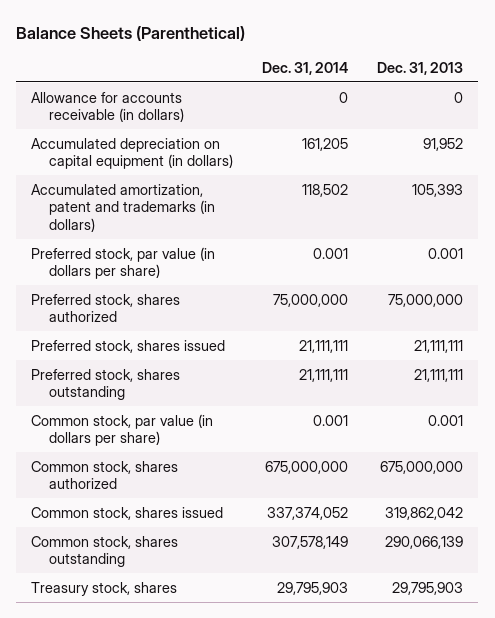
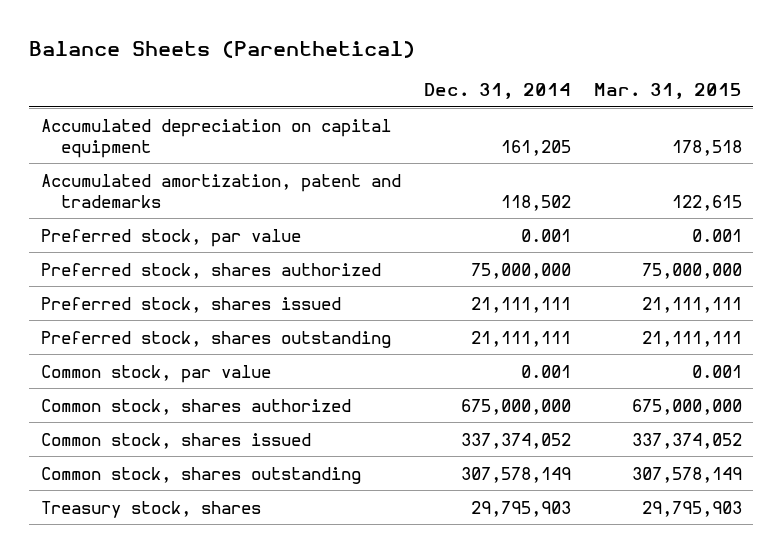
- | Dec. 31, 2014 | Dec. 31, 2013
+ | Dec. 31, 2014 | Mar. 31, 2015
- Allowance for accounts receivable (in dollars) | 0 | 0
- Accumulated depreciation on capital equipment (in dollars) | 161,205 | 91,952
- Accumulated amortization, patent and trademarks (in dollars) | 118,502 | 105,393
- Preferred stock, par value (in dollars per share) | 0.001 | 0.001
+ Accumulated depreciation on capital equipment | 161,205 | 178,518
+ Accumulated amortization, patent and trademarks | 118,502 | 122,615
+ Preferred stock, par value | 0.001 | 0.001
- Common stock, par value (in dollars per share) | 0.001 | 0.001
+ Common stock, par value | 0.001 | 0.001

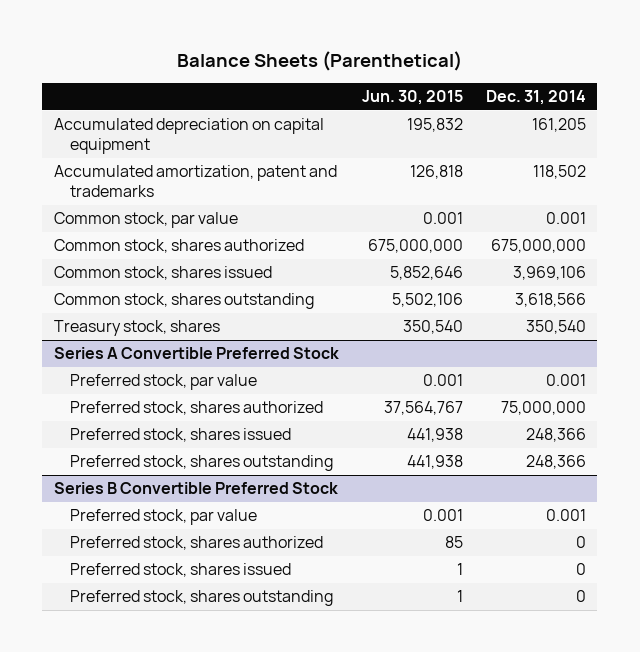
- | Dec. 31, 2014 | Mar. 31, 2015
+ | Jun. 30, 2015 | Dec. 31, 2014
- Preferred stock, par value | 0.001 | 0.001
- Preferred stock, shares authorized | 75,000,000 | 75,000,000
- Preferred stock, shares issued | 21,111,111 | 21,111,111
- Preferred stock, shares outstanding | 21,111,111 | 21,111,111
- Common stock, shares issued | 337,374,052 | 337,374,052
- Common stock, shares outstanding | 307,578,149 | 307,578,149
- Treasury stock, shares | 29,795,903 | 29,795,903
+ Common stock, shares issued | 5,852,646 | 3,969,106
+ Common stock, shares outstanding | 5,502,106 | 3,618,566
+ Treasury stock, shares | 350,540 | 350,540
+ Series A Convertible Preferred Stock
+ Preferred stock, par value | 0.001 | 0.001
+ Preferred stock, shares authorized | 37,564,767 | 75,000,000
+ Preferred stock, shares issued | 441,938 | 248,366
+ Preferred stock, shares outstanding | 441,938 | 248,366
+ Series B Convertible Preferred Stock
+ Preferred stock, par value | 0.001 | 0.001
+ Preferred stock, shares authorized | 85 | 0
+ Preferred stock, shares issued | 1 | 0
+ Preferred stock, shares outstanding | 1 | 0

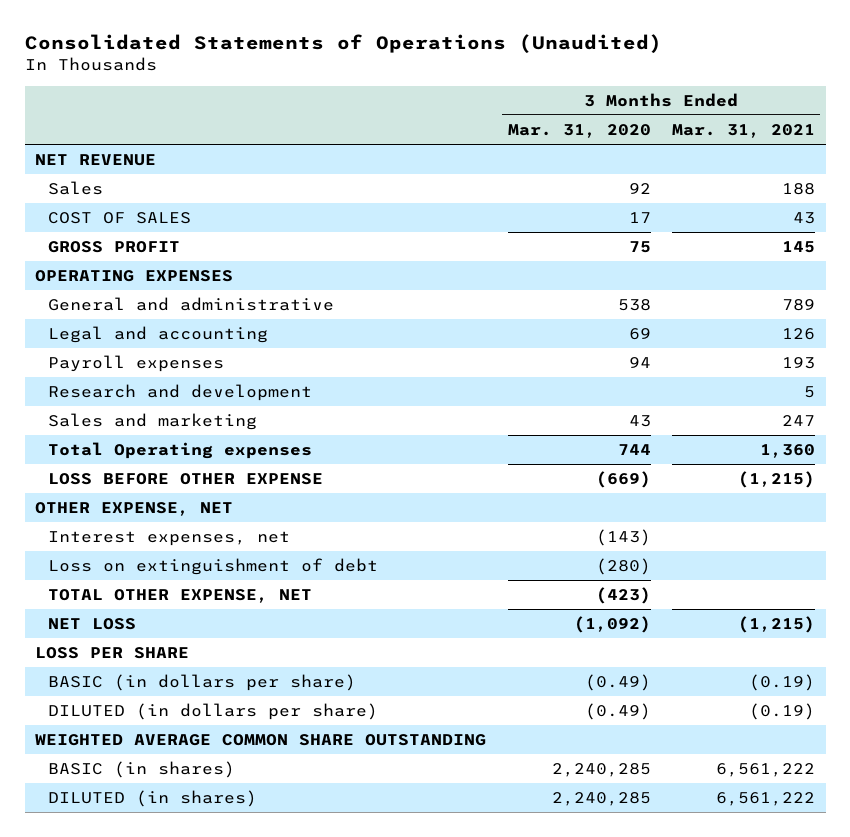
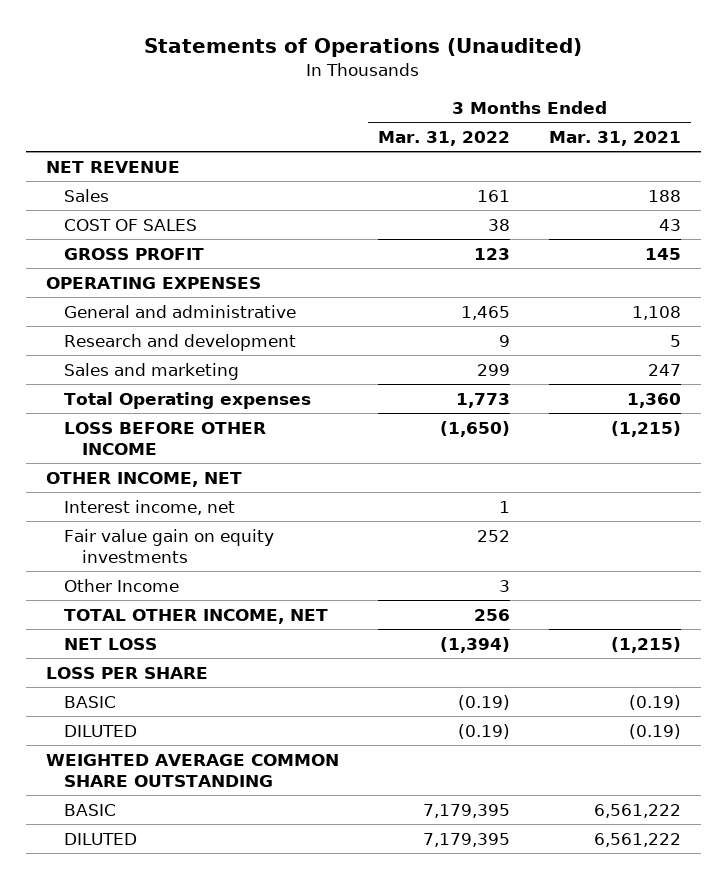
- Consolidated Statements of Operations (Unaudited)
+ Statements of Operations (Unaudited)
- | 3 Months Ended Mar. 31, 2020 | 3 Months Ended Mar. 31, 2021
+ | 3 Months Ended Mar. 31, 2022 | 3 Months Ended Mar. 31, 2021
- General and administrative | 538 | 789
- Legal and accounting | 69 | 126
- Payroll expenses | 94 | 193
+ General and administrative | 1,465 | 1,108
- LOSS BEFORE OTHER EXPENSE | (669) | (1,215)
- OTHER EXPENSE, NET
- Interest expenses, net | (143) |
- Loss on extinguishment of debt | (280) |
- TOTAL OTHER EXPENSE, NET | (423) |
+ LOSS BEFORE OTHER INCOME | (1,650) | (1,215)
+ OTHER INCOME, NET
+ Interest income, net | 1 |
+ Fair value gain on equity investments | 252 |
+ Other Income | 3 |
+ TOTAL OTHER INCOME, NET | 256 |
- BASIC (in dollars per share) | (0.49) | (0.19)
- DILUTED (in dollars per share) | (0.49) | (0.19)
+ BASIC | (0.19) | (0.19)
+ DILUTED | (0.19) | (0.19)
- BASIC (in shares) | 2,240,285 | 6,561,222
- DILUTED (in shares) | 2,240,285 | 6,561,222
+ BASIC | 7,179,395 | 6,561,222
+ DILUTED | 7,179,395 | 6,561,222

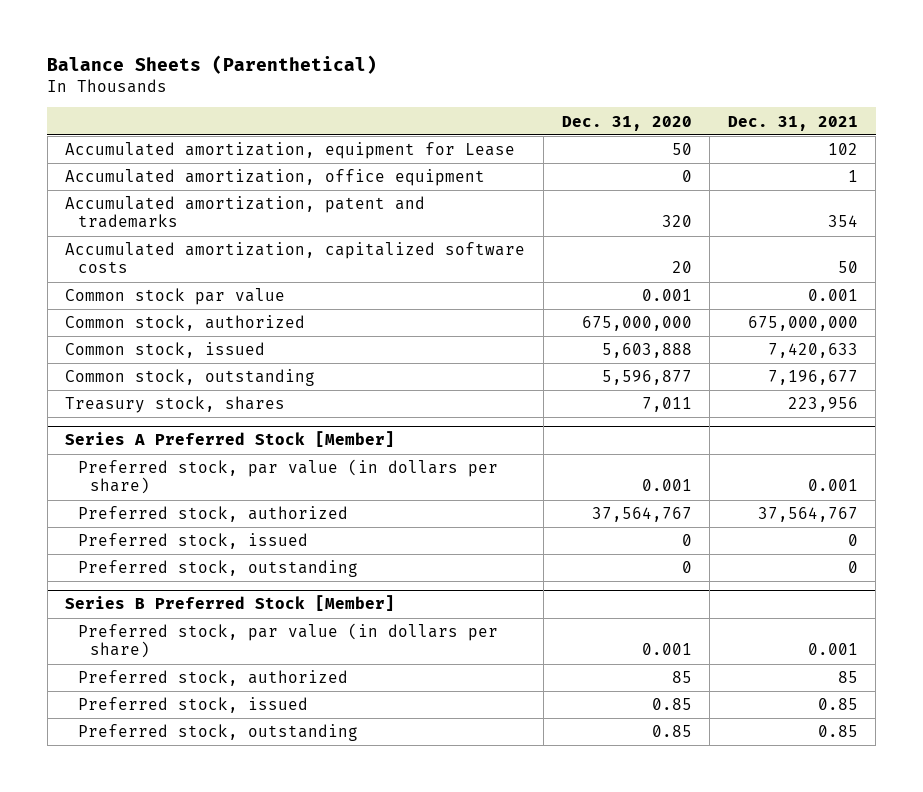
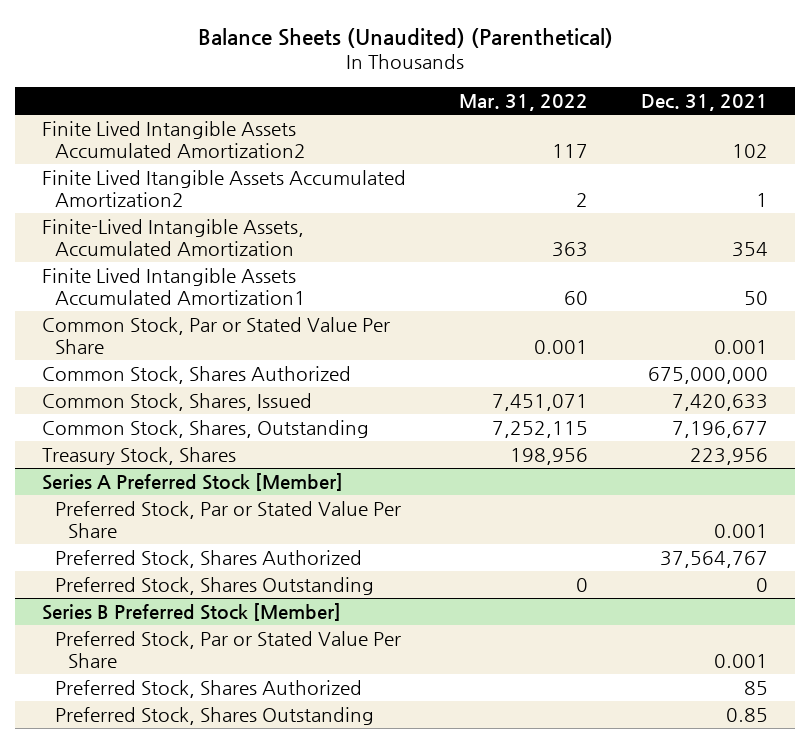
- Balance Sheets (Parenthetical)
+ Balance Sheets (Unaudited) (Parenthetical)
- | Dec. 31, 2020 | Dec. 31, 2021
+ | Mar. 31, 2022 | Dec. 31, 2021
- Accumulated amortization, equipment for Lease | 50 | 102
- Accumulated amortization, office equipment | 0 | 1
- Accumulated amortization, patent and trademarks | 320 | 354
- Accumulated amortization, capitalized software costs | 20 | 50
- Common stock par value | 0.001 | 0.001
- Common stock, authorized | 675,000,000 | 675,000,000
- Common stock, issued | 5,603,888 | 7,420,633
- Common stock, outstanding | 5,596,877 | 7,196,677
- Treasury stock, shares | 7,011 | 223,956
+ Finite Lived Intangible Assets Accumulated Amortization2 | 117 | 102
+ Finite Lived Itangible Assets Accumulated Amortization2 | 2 | 1
+ Finite-Lived Intangible Assets, Accumulated Amortization | 363 | 354
+ Finite Lived Intangible Assets Accumulated Amortization1 | 60 | 50
+ Common Stock, Par or Stated Value Per Share | 0.001 | 0.001
+ Common Stock, Shares Authorized | | 675,000,000
+ Common Stock, Shares, Issued | 7,451,071 | 7,420,633
+ Common Stock, Shares, Outstanding | 7,252,115 | 7,196,677
+ Treasury Stock, Shares | 198,956 | 223,956
@ Series A Preferred Stock [Member]
- Preferred stock, par value (in dollars per share) | 0.001 | 0.001
- Preferred stock, authorized | 37,564,767 | 37,564,767
- Preferred stock, issued | 0 | 0
- Preferred stock, outstanding | 0 | 0
+ Preferred Stock, Par or Stated Value Per Share | | 0.001
+ Preferred Stock, Shares Authorized | | 37,564,767
+ Preferred Stock, Shares Outstanding | 0 | 0
@ Series B Preferred Stock [Member]
- Preferred stock, par value (in dollars per share) | 0.001 | 0.001
- Preferred stock, authorized | 85 | 85
- Preferred stock, issued | 0.85 | 0.85
- Preferred stock, outstanding | 0.85 | 0.85
+ Preferred Stock, Par or Stated Value Per Share | | 0.001
+ Preferred Stock, Shares Authorized | | 85
+ Preferred Stock, Shares Outstanding | | 0.85

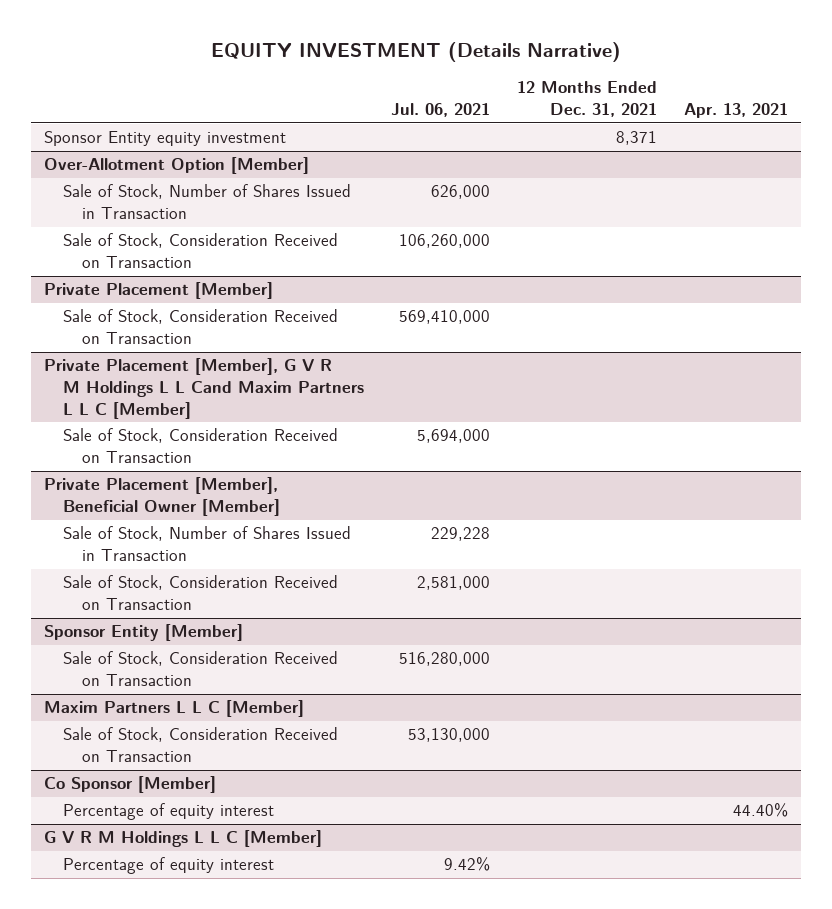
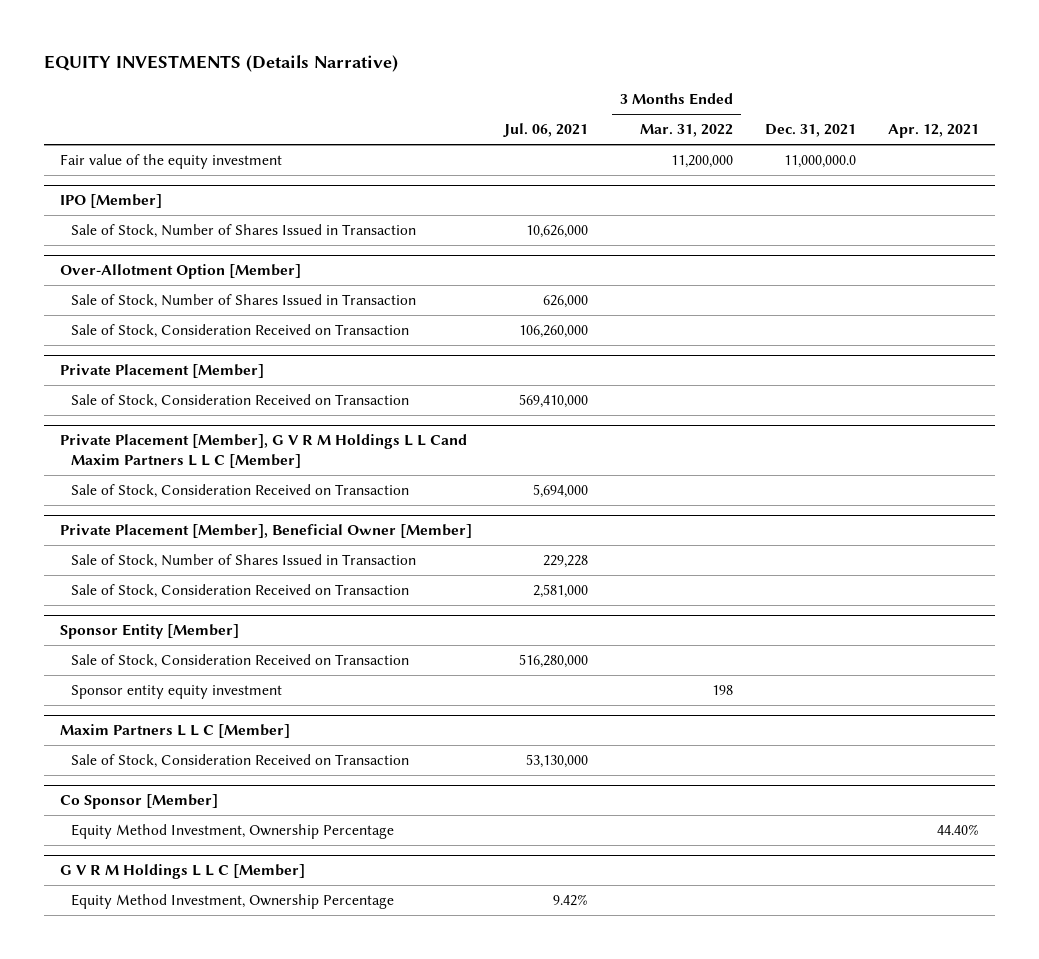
- EQUITY INVESTMENT (Details Narrative)
+ EQUITY INVESTMENTS (Details Narrative)
- | Jul. 06, 2021 | 12 Months Ended Dec. 31, 2021 | Apr. 13, 2021
+ | Jul. 06, 2021 | 3 Months Ended Mar. 31, 2022 | Dec. 31, 2021 | Apr. 12, 2021
- Sponsor Entity equity investment | | 8,371 |
+ Fair value of the equity investment | | 11,200,000 | 11,000,000.0 |
+ IPO [Member]
+ Sale of Stock, Number of Shares Issued in Transaction | 10,626,000 | | |
@ Sponsor Entity [Member]
+ Sponsor entity equity investment | | 198 | |
@ Co Sponsor [Member]
- Percentage of equity interest | | | 44.40%
+ Equity Method Investment, Ownership Percentage | | | | 44.40%
@ G V R M Holdings L L C [Member]
- Percentage of equity interest | 9.42% | |
+ Equity Method Investment, Ownership Percentage | 9.42% | | |

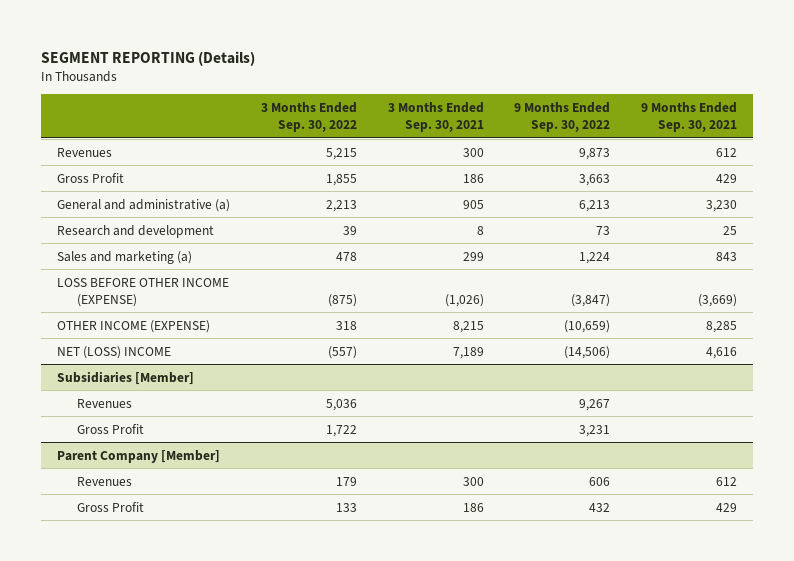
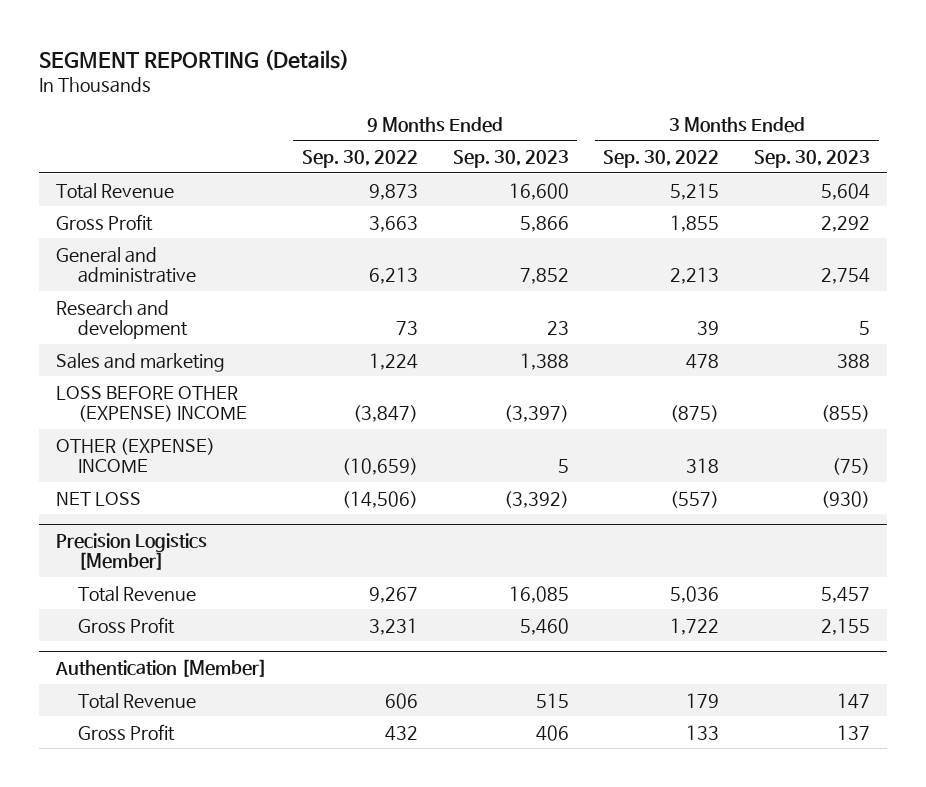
- | 3 Months Ended Sep. 30, 2022 | 3 Months Ended Sep. 30, 2021 | 9 Months Ended Sep. 30, 2022 | 9 Months Ended Sep. 30, 2021
+ | 9 Months Ended Sep. 30, 2022 | 9 Months Ended Sep. 30, 2023 | 3 Months Ended Sep. 30, 2022 | 3 Months Ended Sep. 30, 2023
- Revenues | 5,215 | 300 | 9,873 | 612
+ Total Revenue | 9,873 | 16,600 | 5,215 | 5,604
- General and administrative (a) | 2,213 | 905 | 6,213 | 3,230
+ General and administrative | 6,213 | 7,852 | 2,213 | 2,754
- Sales and marketing (a) | 478 | 299 | 1,224 | 843
- LOSS BEFORE OTHER INCOME (EXPENSE) | (875) | (1,026) | (3,847) | (3,669)
- OTHER INCOME (EXPENSE) | 318 | 8,215 | (10,659) | 8,285
- NET (LOSS) INCOME | (557) | 7,189 | (14,506) | 4,616
- Subsidiaries [Member]
- Revenues | 5,036 | | 9,267 |
+ Sales and marketing | 1,224 | 1,388 | 478 | 388
+ LOSS BEFORE OTHER (EXPENSE) INCOME | (3,847) | (3,397) | (875) | (855)
+ OTHER (EXPENSE) INCOME | (10,659) | 5 | 318 | (75)
+ NET LOSS | (14,506) | (3,392) | (557) | (930)
+ Precision Logistics [Member]
+ Total Revenue | 9,267 | 16,085 | 5,036 | 5,457
- Parent Company [Member]
- Revenues | 179 | 300 | 606 | 612
+ Authentication [Member]
+ Total Revenue | 606 | 515 | 179 | 147

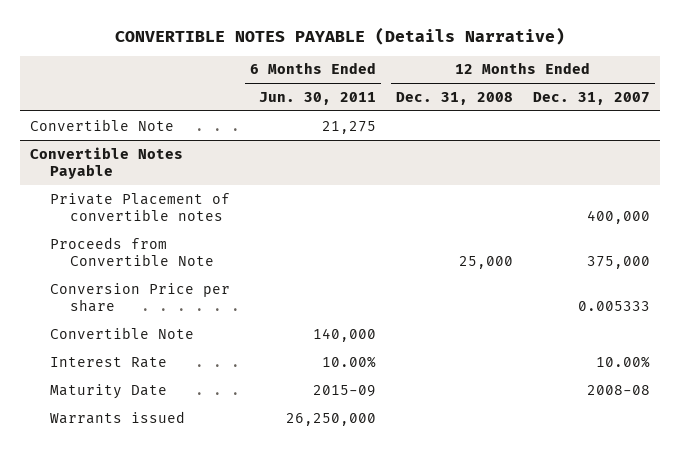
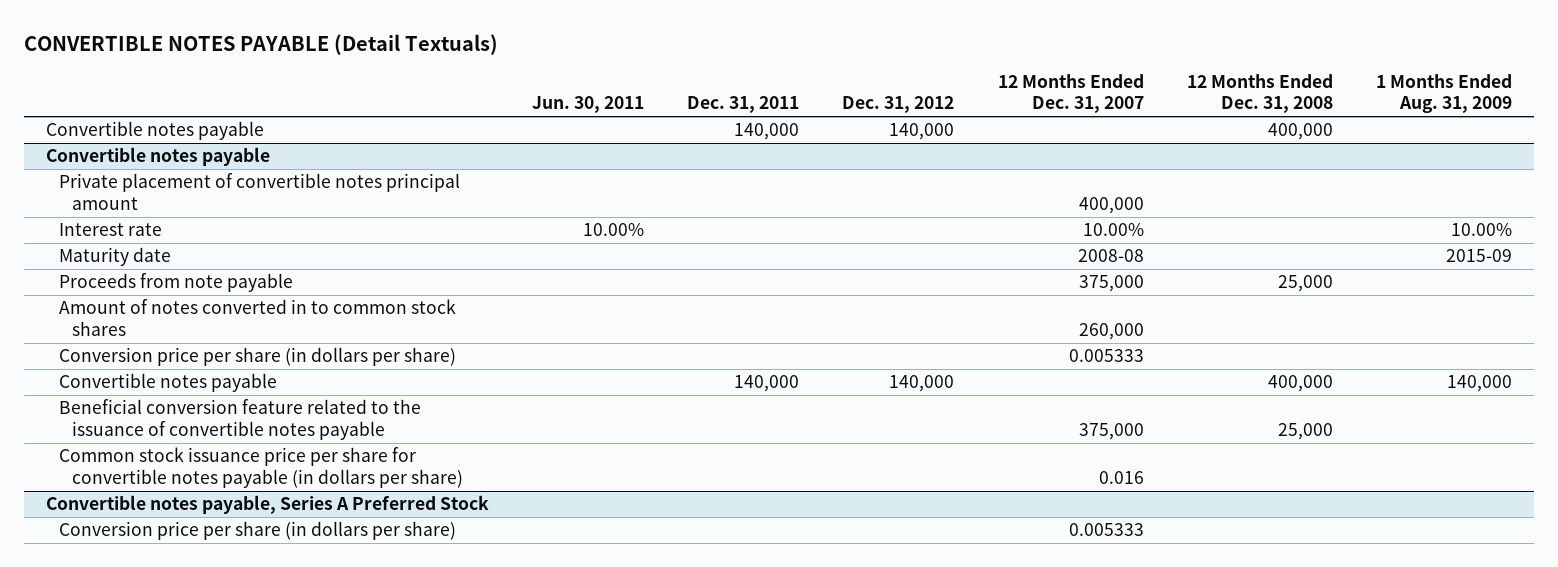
- CONVERTIBLE NOTES PAYABLE (Details Narrative)
+ CONVERTIBLE NOTES PAYABLE (Detail Textuals)
- | 6 Months Ended Jun. 30, 2011 | 12 Months Ended Dec. 31, 2008 | 12 Months Ended Dec. 31, 2007
+ | Jun. 30, 2011 | Dec. 31, 2011 | Dec. 31, 2012 | 12 Months Ended Dec. 31, 2007 | 12 Months Ended Dec. 31, 2008 | 1 Months Ended Aug. 31, 2009
- Convertible Note | 21,275 | |
- Convertible Notes Payable
- Private Placement of convertible notes | | | 400,000
- Proceeds from Convertible Note | | 25,000 | 375,000
- Conversion Price per share | | | 0.005333
- Convertible Note | 140,000 | |
- Interest Rate | 10.00% | | 10.00%
- Maturity Date | 2015-09 | | 2008-08
- Warrants issued | 26,250,000 | |
+ Convertible notes payable | | 140,000 | 140,000 | | 400,000 |
+ Convertible notes payable
+ Private placement of convertible notes principal amount | | | | 400,000 | |
+ Interest rate | 10.00% | | | 10.00% | | 10.00%
+ Maturity date | | | | 2008-08 | | 2015-09
+ Proceeds from note payable | | | | 375,000 | 25,000 |
+ Amount of notes converted in to common stock shares | | | | 260,000 | |
+ Conversion price per share (in dollars per share) | | | | 0.005333 | |
+ Convertible notes payable | | 140,000 | 140,000 | | 400,000 | 140,000
+ Beneficial conversion feature related to the issuance of convertible notes payable | | | | 375,000 | 25,000 |
+ Common stock issuance price per share for convertible notes payable (in dollars per share) | | | | 0.016 | |
+ Convertible notes payable, Series A Preferred Stock
+ Conversion price per share (in dollars per share) | | | | 0.005333 | |

